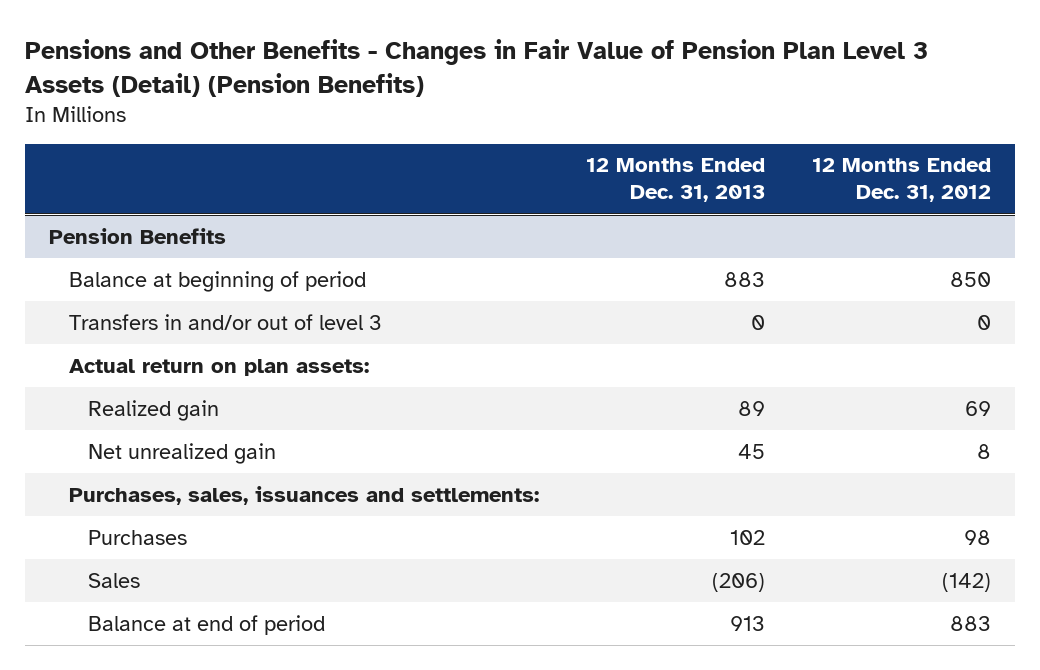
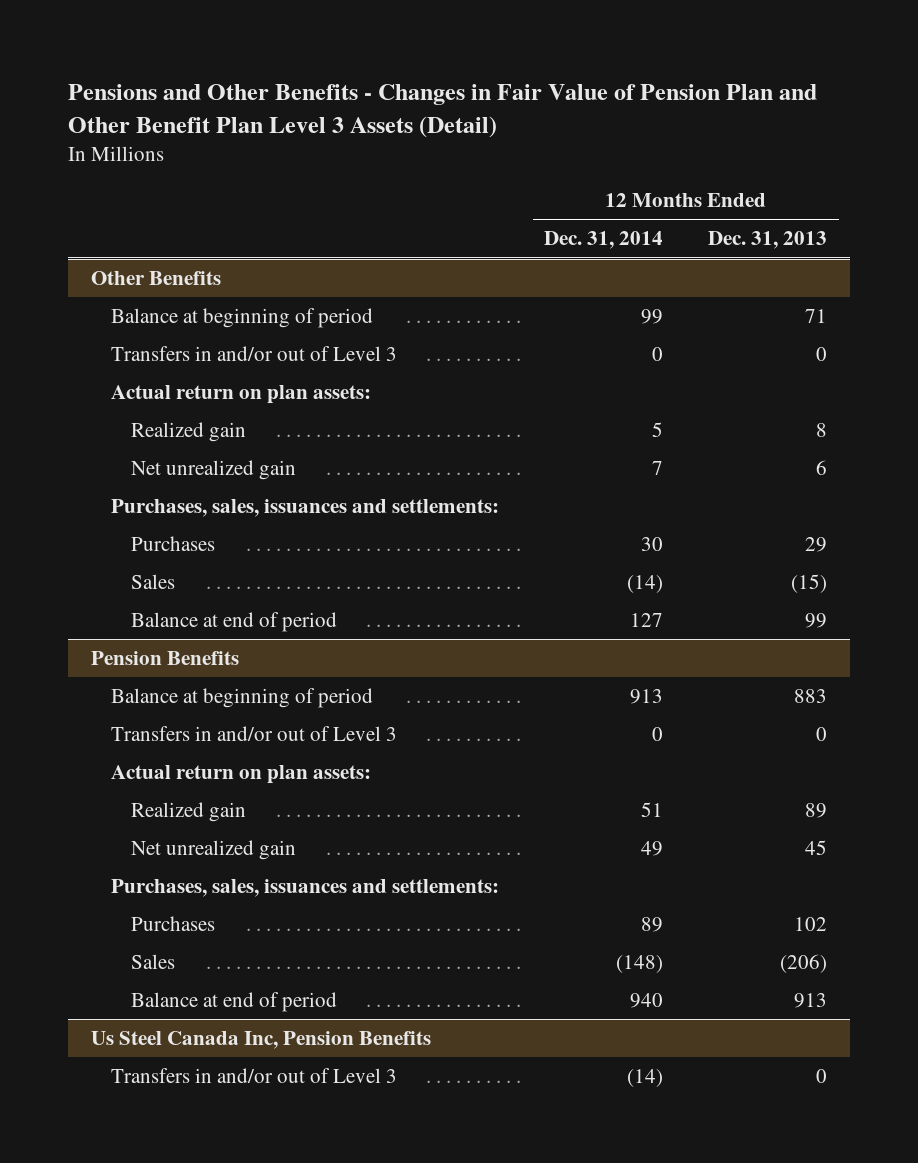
- Pensions and Other Benefits - Changes in Fair Value of Pension Plan Level 3 Assets (Detail) (Pension Benefits)
+ Pensions and Other Benefits - Changes in Fair Value of Pension Plan and Other Benefit Plan Level 3 Assets (Detail)
- | 12 Months Ended Dec. 31, 2013 | 12 Months Ended Dec. 31, 2012
+ | 12 Months Ended Dec. 31, 2014 | 12 Months Ended Dec. 31, 2013
+ Other Benefits
+ Balance at beginning of period | 99 | 71
+ Transfers in and/or out of Level 3 | 0 | 0
+ Actual return on plan assets:
+ Realized gain | 5 | 8
+ Net unrealized gain | 7 | 6
+ Purchases, sales, issuances and settlements:
+ Purchases | 30 | 29
+ Sales | (14) | (15)
+ Balance at end of period | 127 | 99
@ Pension Benefits
- Transfers in and/or out of level 3 | 0 | 0
+ Transfers in and/or out of Level 3 | 0 | 0
+ Us Steel Canada Inc, Pension Benefits
+ Transfers in and/or out of Level 3 | (14) | 0

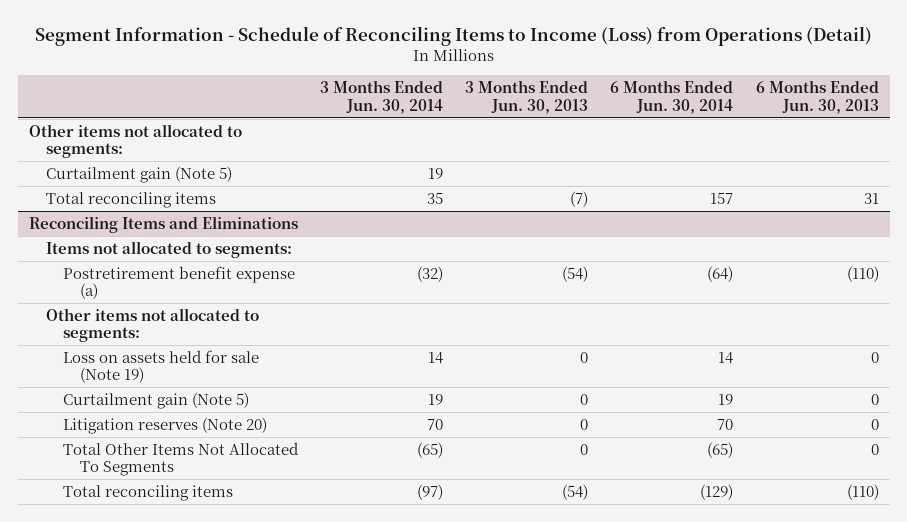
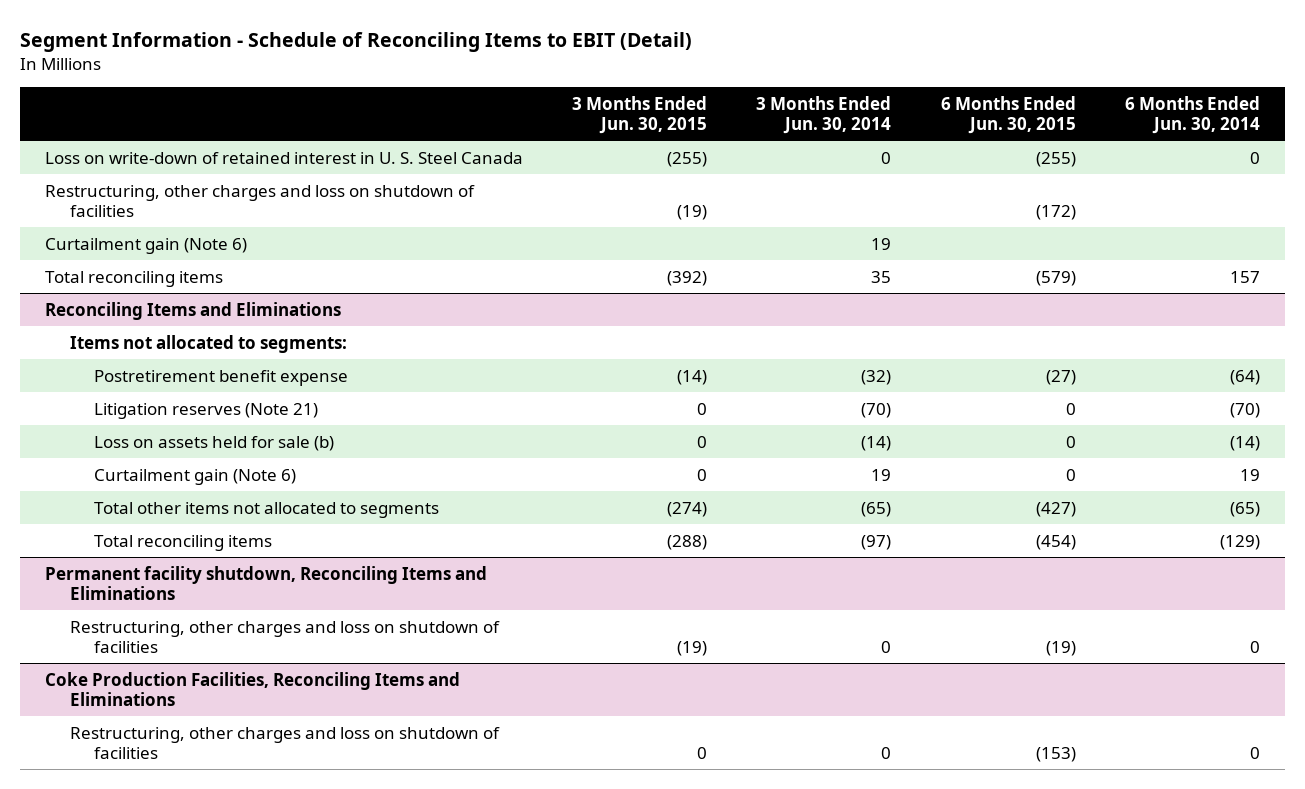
- Segment Information - Schedule of Reconciling Items to Income (Loss) from Operations (Detail)
+ Segment Information - Schedule of Reconciling Items to EBIT (Detail)
- | 3 Months Ended Jun. 30, 2014 | 3 Months Ended Jun. 30, 2013 | 6 Months Ended Jun. 30, 2014 | 6 Months Ended Jun. 30, 2013
+ | 3 Months Ended Jun. 30, 2015 | 3 Months Ended Jun. 30, 2014 | 6 Months Ended Jun. 30, 2015 | 6 Months Ended Jun. 30, 2014
- Other items not allocated to segments:
- Curtailment gain (Note 5) | 19 | | |
+ Loss on write-down of retained interest in U. S. Steel Canada | (255) | 0 | (255) | 0
+ Restructuring, other charges and loss on shutdown of facilities | (19) | | (172) |
+ Curtailment gain (Note 6) | | 19 | |
@ Reconciling Items and Eliminations
- Postretirement benefit expense (a) | (32) | (54) | (64) | (110)
- Other items not allocated to segments:
- Loss on assets held for sale (Note 19) | 14 | 0 | 14 | 0
- Curtailment gain (Note 5) | 19 | 0 | 19 | 0
- Litigation reserves (Note 20) | 70 | 0 | 70 | 0
- Total Other Items Not Allocated To Segments | (65) | 0 | (65) | 0
+ Postretirement benefit expense | (14) | (32) | (27) | (64)
+ Litigation reserves (Note 21) | 0 | (70) | 0 | (70)
+ Loss on assets held for sale (b) | 0 | (14) | 0 | (14)
+ Curtailment gain (Note 6) | 0 | 19 | 0 | 19
+ Total other items not allocated to segments | (274) | (65) | (427) | (65)
+ Permanent facility shutdown, Reconciling Items and Eliminations
+ Restructuring, other charges and loss on shutdown of facilities | (19) | 0 | (19) | 0
+ Coke Production Facilities, Reconciling Items and Eliminations
+ Restructuring, other charges and loss on shutdown of facilities | 0 | 0 | (153) | 0

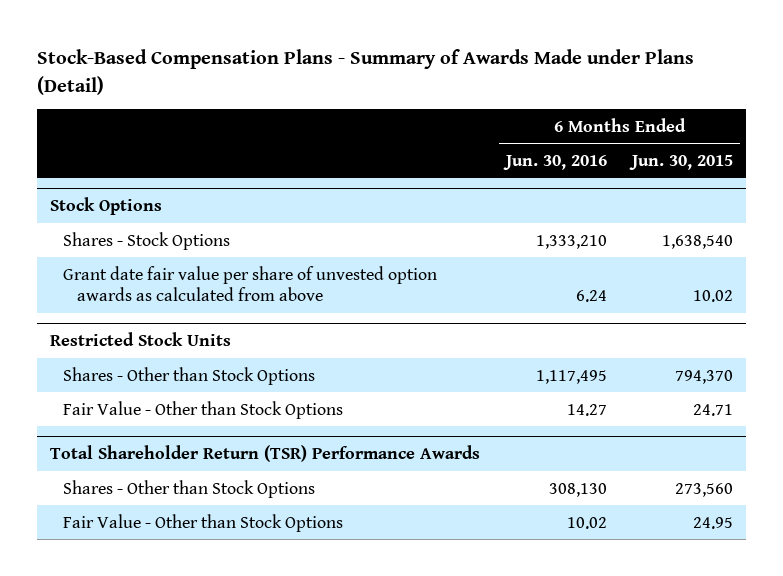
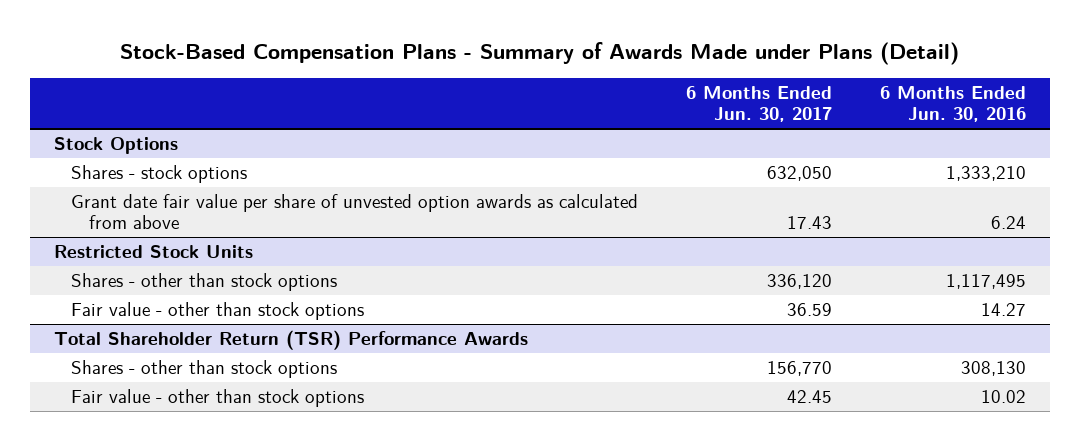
- | 6 Months Ended Jun. 30, 2016 | 6 Months Ended Jun. 30, 2015
+ | 6 Months Ended Jun. 30, 2017 | 6 Months Ended Jun. 30, 2016
@ Stock Options
- Shares - Stock Options | 1,333,210 | 1,638,540
+ Shares - stock options | 632,050 | 1,333,210
@ Restricted Stock Units
- Shares - Other than Stock Options | 1,117,495 | 794,370
- Fair Value - Other than Stock Options | 14.27 | 24.71
+ Shares - other than stock options | 336,120 | 1,117,495
+ Fair value - other than stock options | 36.59 | 14.27
@ Total Shareholder Return (TSR) Performance Awards
- Shares - Other than Stock Options | 308,130 | 273,560
- Fair Value - Other than Stock Options | 10.02 | 24.95
+ Shares - other than stock options | 156,770 | 308,130
+ Fair value - other than stock options | 42.45 | 10.02

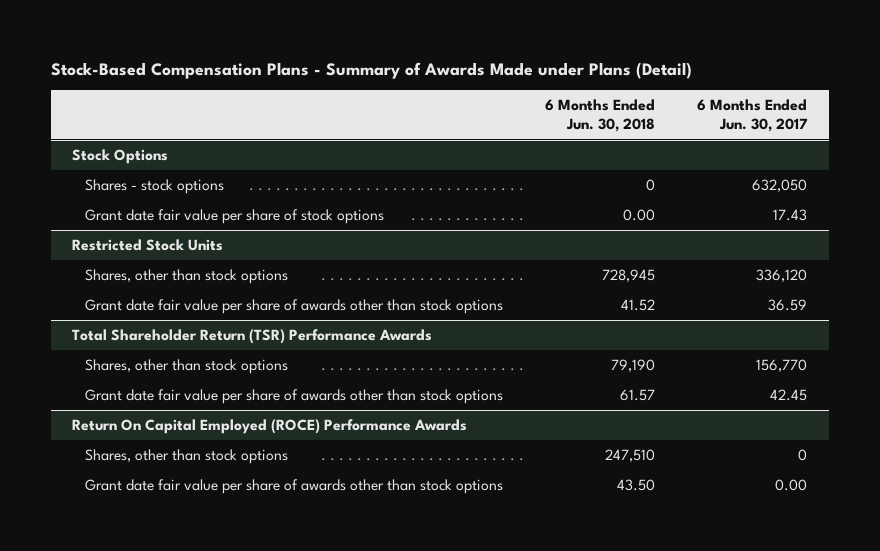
- | 6 Months Ended Jun. 30, 2017 | 6 Months Ended Jun. 30, 2016
+ | 6 Months Ended Jun. 30, 2018 | 6 Months Ended Jun. 30, 2017
@ Stock Options
- Grant date fair value per share of unvested option awards as calculated from above | 17.43 | 6.24
+ Grant date fair value per share of stock options | 0.00 | 17.43
@ Restricted Stock Units
- Shares - other than stock options | 336,120 | 1,117,495
- Fair value - other than stock options | 36.59 | 14.27
+ Shares, other than stock options | 728,945 | 336,120
+ Grant date fair value per share of awards other than stock options | 41.52 | 36.59
@ Total Shareholder Return (TSR) Performance Awards
- Shares - other than stock options | 156,770 | 308,130
- Fair value - other than stock options | 42.45 | 10.02
+ Shares, other than stock options | 79,190 | 156,770
+ Grant date fair value per share of awards other than stock options | 61.57 | 42.45
+ Return On Capital Employed (ROCE) Performance Awards
+ Shares, other than stock options | 247,510 | 0
+ Grant date fair value per share of awards other than stock options | 43.50 | 0.00

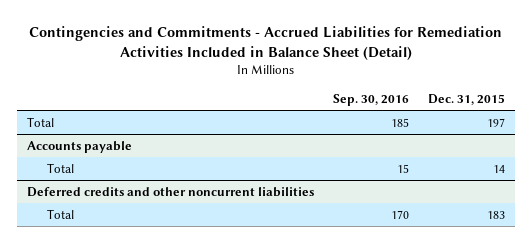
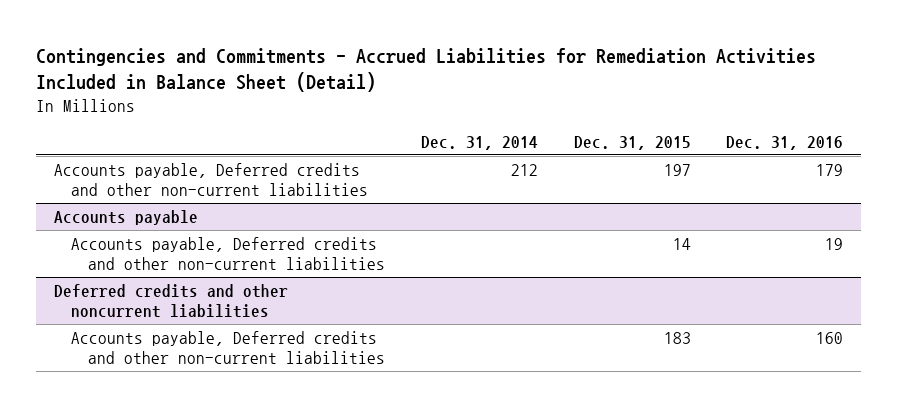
- | Sep. 30, 2016 | Dec. 31, 2015
+ | Dec. 31, 2014 | Dec. 31, 2015 | Dec. 31, 2016
- Total | 185 | 197
+ Accounts payable, Deferred credits and other non-current liabilities | 212 | 197 | 179
@ Accounts payable
- Total | 15 | 14
+ Accounts payable, Deferred credits and other non-current liabilities | | 14 | 19
@ Deferred credits and other noncurrent liabilities
- Total | 170 | 183
+ Accounts payable, Deferred credits and other non-current liabilities | | 183 | 160

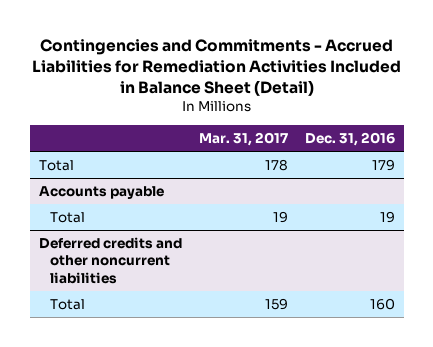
- | Dec. 31, 2014 | Dec. 31, 2015 | Dec. 31, 2016
+ | Mar. 31, 2017 | Dec. 31, 2016
- Accounts payable, Deferred credits and other non-current liabilities | 212 | 197 | 179
+ Total | 178 | 179
@ Accounts payable
- Accounts payable, Deferred credits and other non-current liabilities | | 14 | 19
+ Total | 19 | 19
@ Deferred credits and other noncurrent liabilities
- Accounts payable, Deferred credits and other non-current liabilities | | 183 | 160
+ Total | 159 | 160

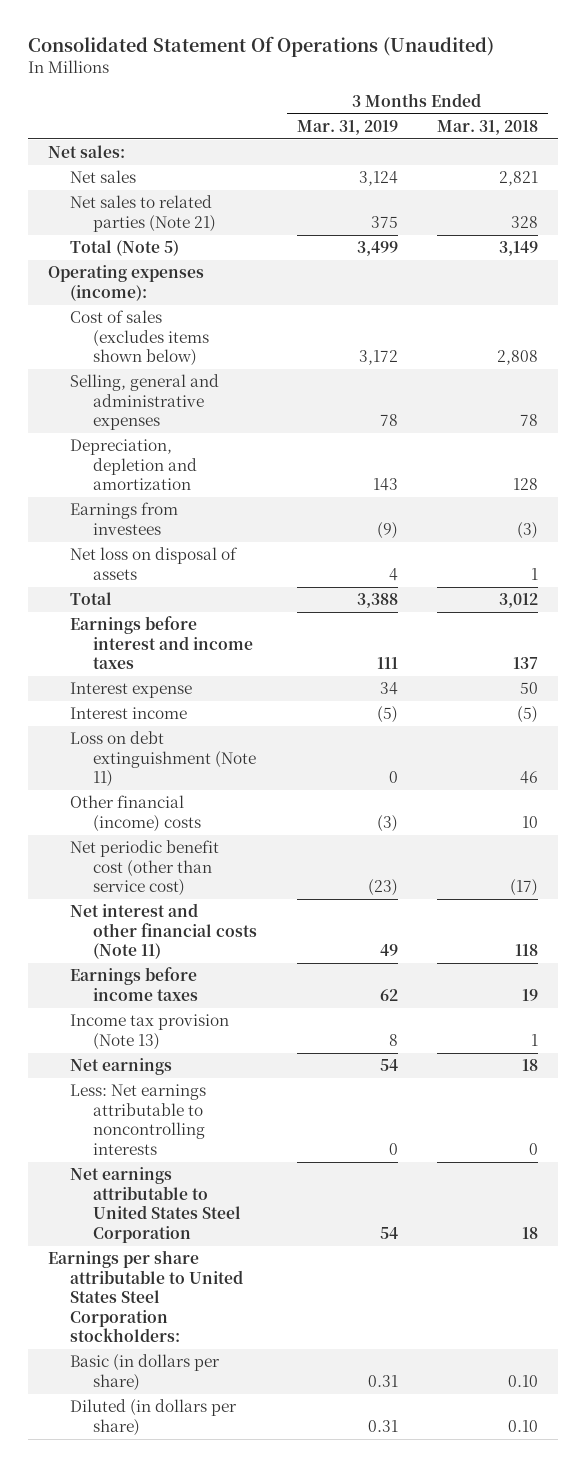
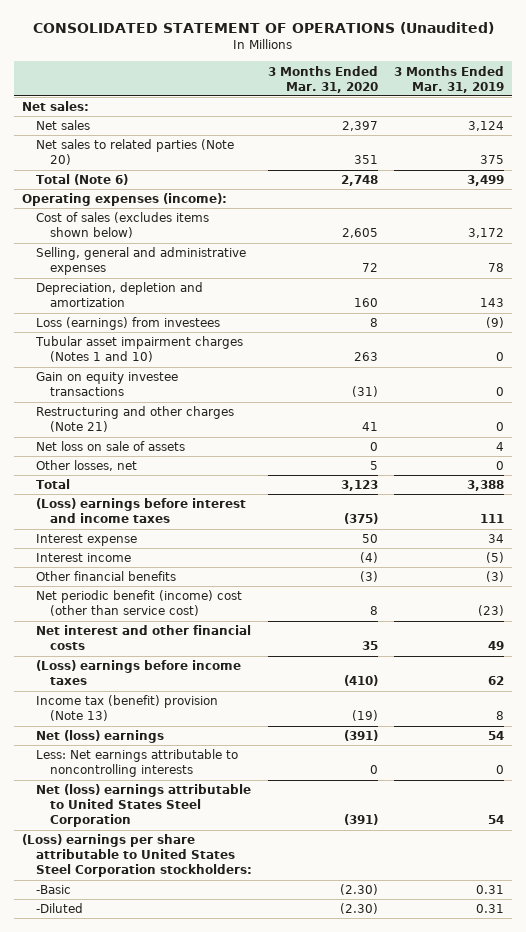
- Consolidated Statement Of Operations (Unaudited)
+ CONSOLIDATED STATEMENT OF OPERATIONS (Unaudited)
- | 3 Months Ended Mar. 31, 2019 | 3 Months Ended Mar. 31, 2018
+ | 3 Months Ended Mar. 31, 2020 | 3 Months Ended Mar. 31, 2019
- Net sales to related parties (Note 21) | 375 | 328
- Total (Note 5) | 3,499 | 3,149
+ Net sales to related parties (Note 20) | 351 | 375
+ Total (Note 6) | 2,748 | 3,499
- Earnings from investees | (9) | (3)
- Net loss on disposal of assets | 4 | 1
+ Loss (earnings) from investees | 8 | (9)
+ Tubular asset impairment charges (Notes 1 and 10) | 263 | 0
+ Gain on equity investee transactions | (31) | 0
+ Restructuring and other charges (Note 21) | 41 | 0
+ Net loss on sale of assets | 0 | 4
+ Other losses, net | 5 | 0
- Earnings before interest and income taxes | 111 | 137
+ (Loss) earnings before interest and income taxes | (375) | 111
- Loss on debt extinguishment (Note 11) | 0 | 46
- Other financial (income) costs | (3) | 10
- Net periodic benefit cost (other than service cost) | (23) | (17)
- Net interest and other financial costs (Note 11) | 49 | 118
- Earnings before income taxes | 62 | 19
- Income tax provision (Note 13) | 8 | 1
- Net earnings | 54 | 18
+ Other financial benefits | (3) | (3)
+ Net periodic benefit (income) cost (other than service cost) | 8 | (23)
+ Net interest and other financial costs | 35 | 49
+ (Loss) earnings before income taxes | (410) | 62
+ Income tax (benefit) provision (Note 13) | (19) | 8
+ Net (loss) earnings | (391) | 54
- Net earnings attributable to United States Steel Corporation | 54 | 18
- Earnings per share attributable to United States Steel Corporation stockholders:
- Basic (in dollars per share) | 0.31 | 0.10
- Diluted (in dollars per share) | 0.31 | 0.10
+ Net (loss) earnings attributable to United States Steel Corporation | (391) | 54
+ (Loss) earnings per share attributable to United States Steel Corporation stockholders:
+ -Basic | (2.30) | 0.31
+ -Diluted | (2.30) | 0.31

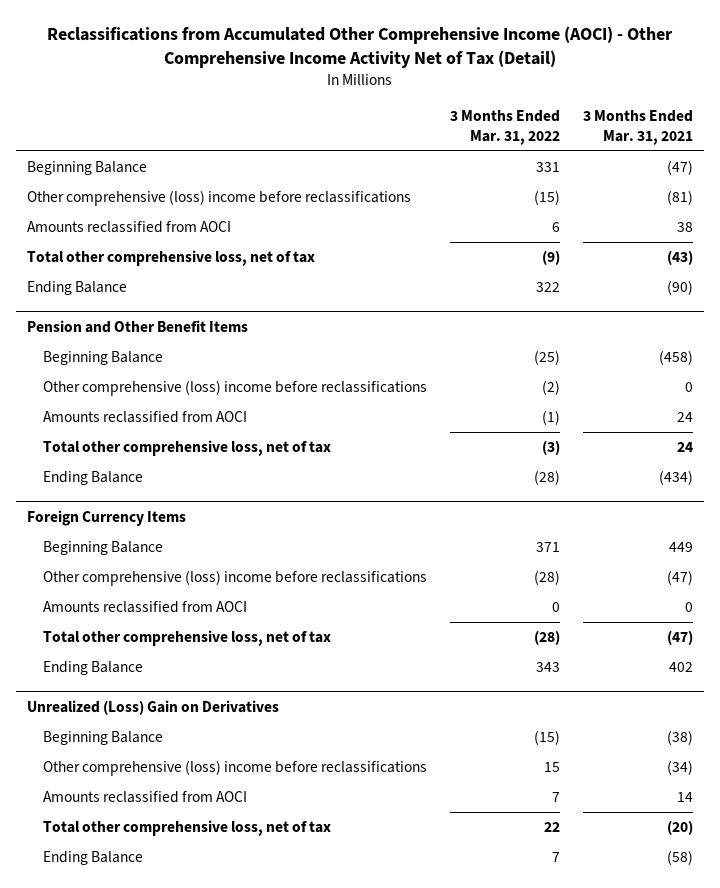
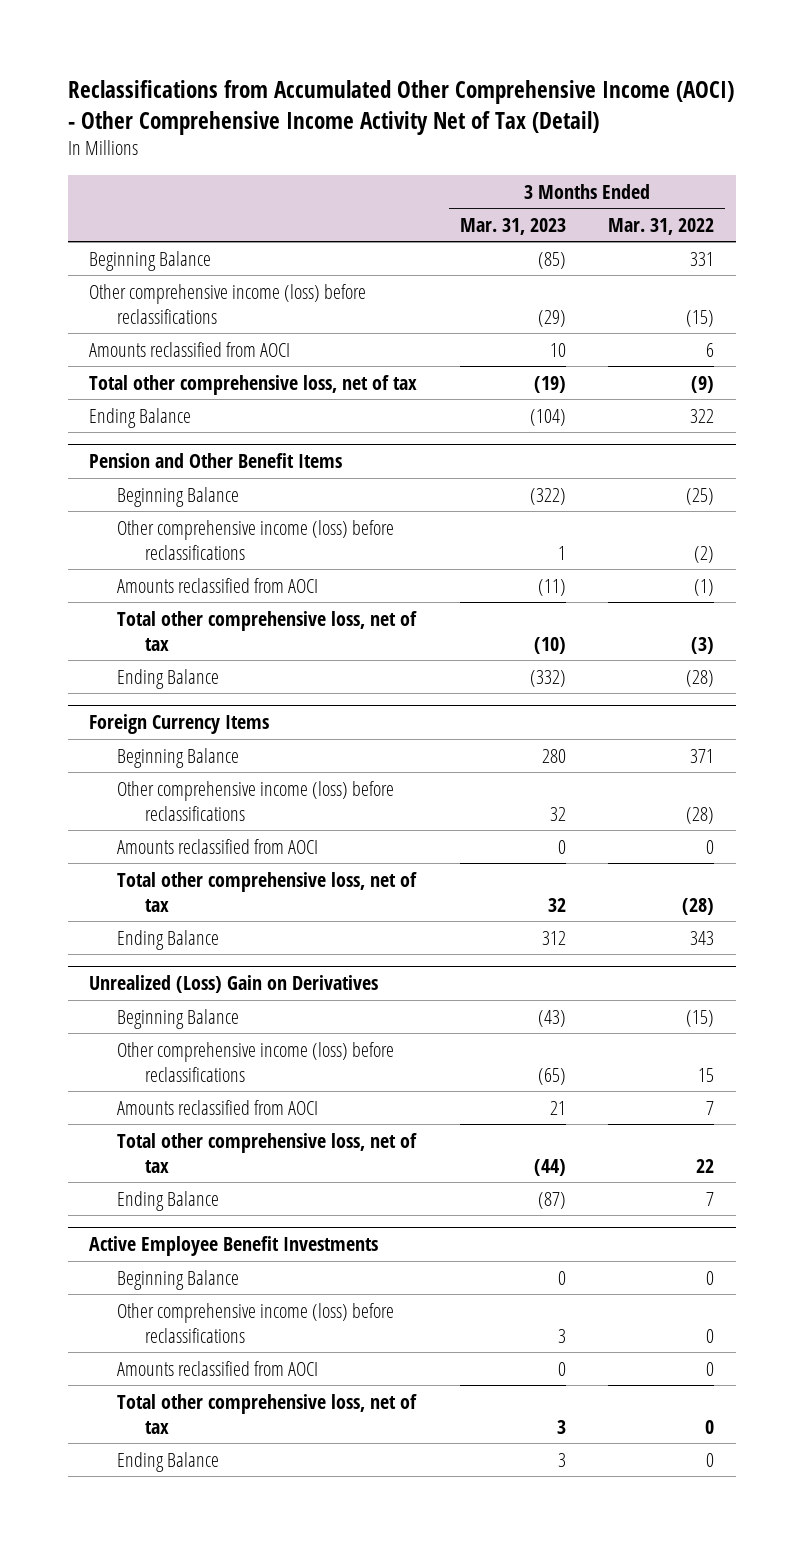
- | 3 Months Ended Mar. 31, 2022 | 3 Months Ended Mar. 31, 2021
+ | 3 Months Ended Mar. 31, 2023 | 3 Months Ended Mar. 31, 2022
- Other comprehensive (loss) income before reclassifications | (15) | (81)
+ Other comprehensive income (loss) before reclassifications | (29) | (15)
@ Pension and Other Benefit Items
- Other comprehensive (loss) income before reclassifications | (2) | 0
+ Other comprehensive income (loss) before reclassifications | 1 | (2)
@ Foreign Currency Items
- Other comprehensive (loss) income before reclassifications | (28) | (47)
+ Other comprehensive income (loss) before reclassifications | 32 | (28)
@ Unrealized (Loss) Gain on Derivatives
- Other comprehensive (loss) income before reclassifications | 15 | (34)
+ Other comprehensive income (loss) before reclassifications | (65) | 15
+ Active Employee Benefit Investments
+ Beginning Balance | 0 | 0
+ Other comprehensive income (loss) before reclassifications | 3 | 0
+ Amounts reclassified from AOCI | 0 | 0
+ Total other comprehensive loss, net of tax | 3 | 0
+ Ending Balance | 3 | 0

